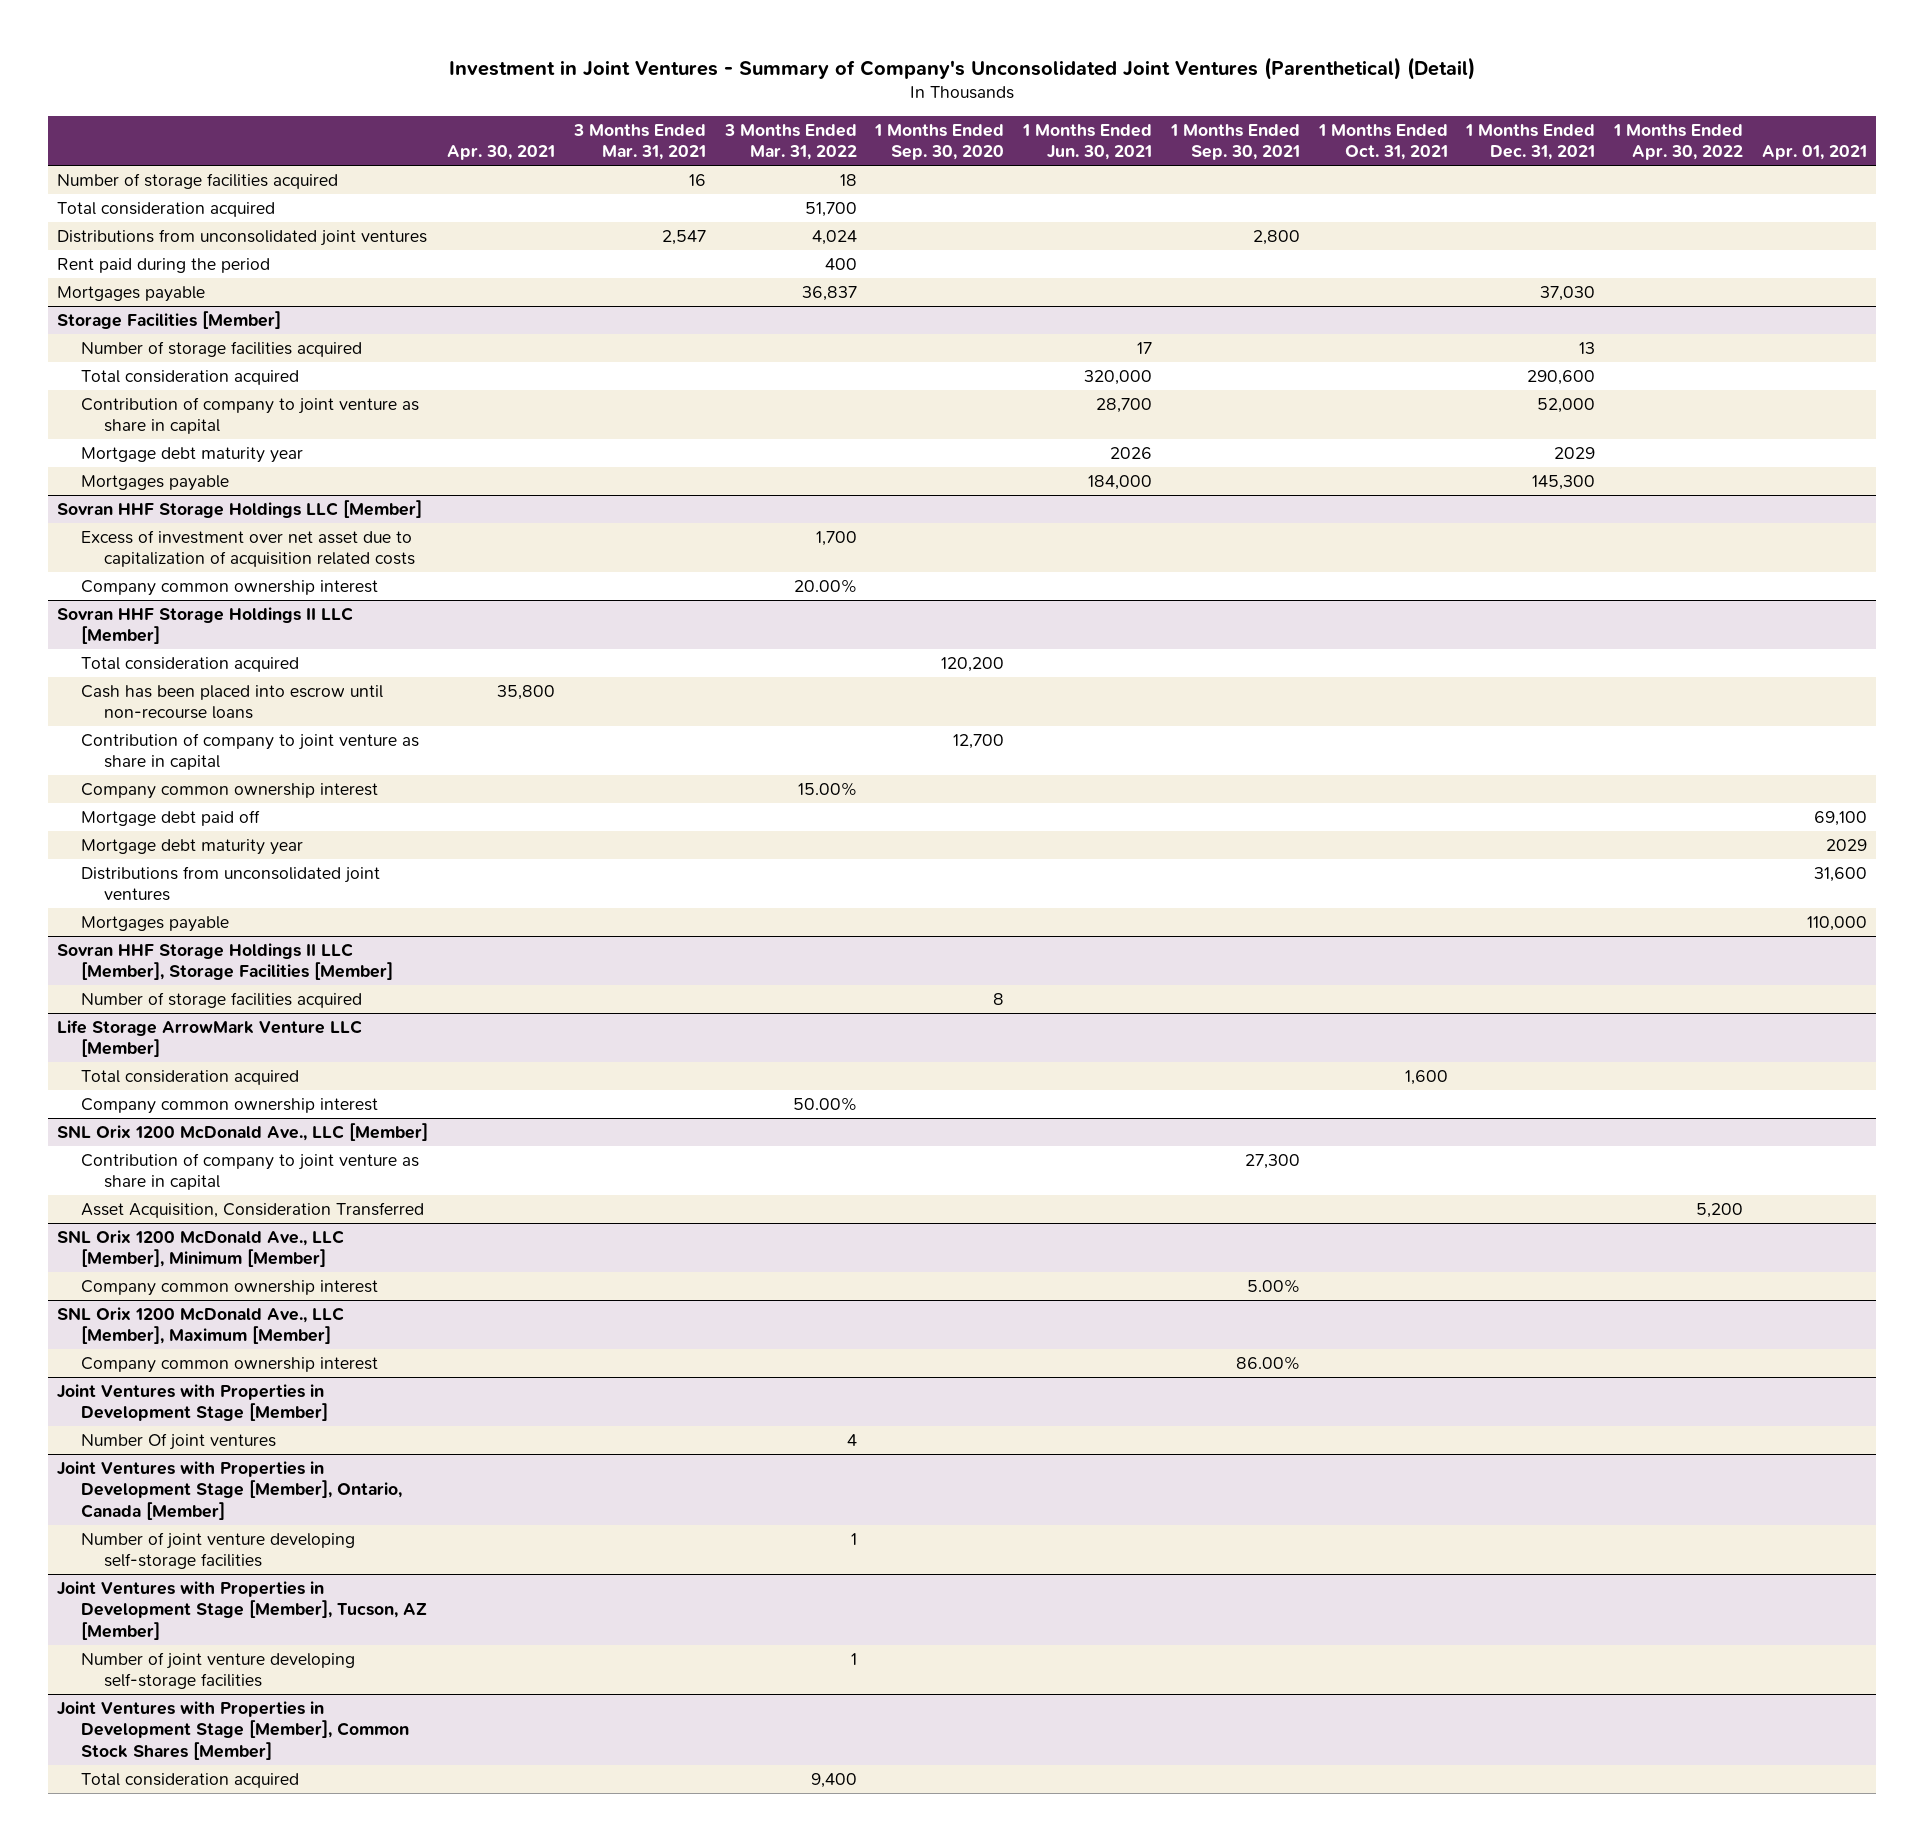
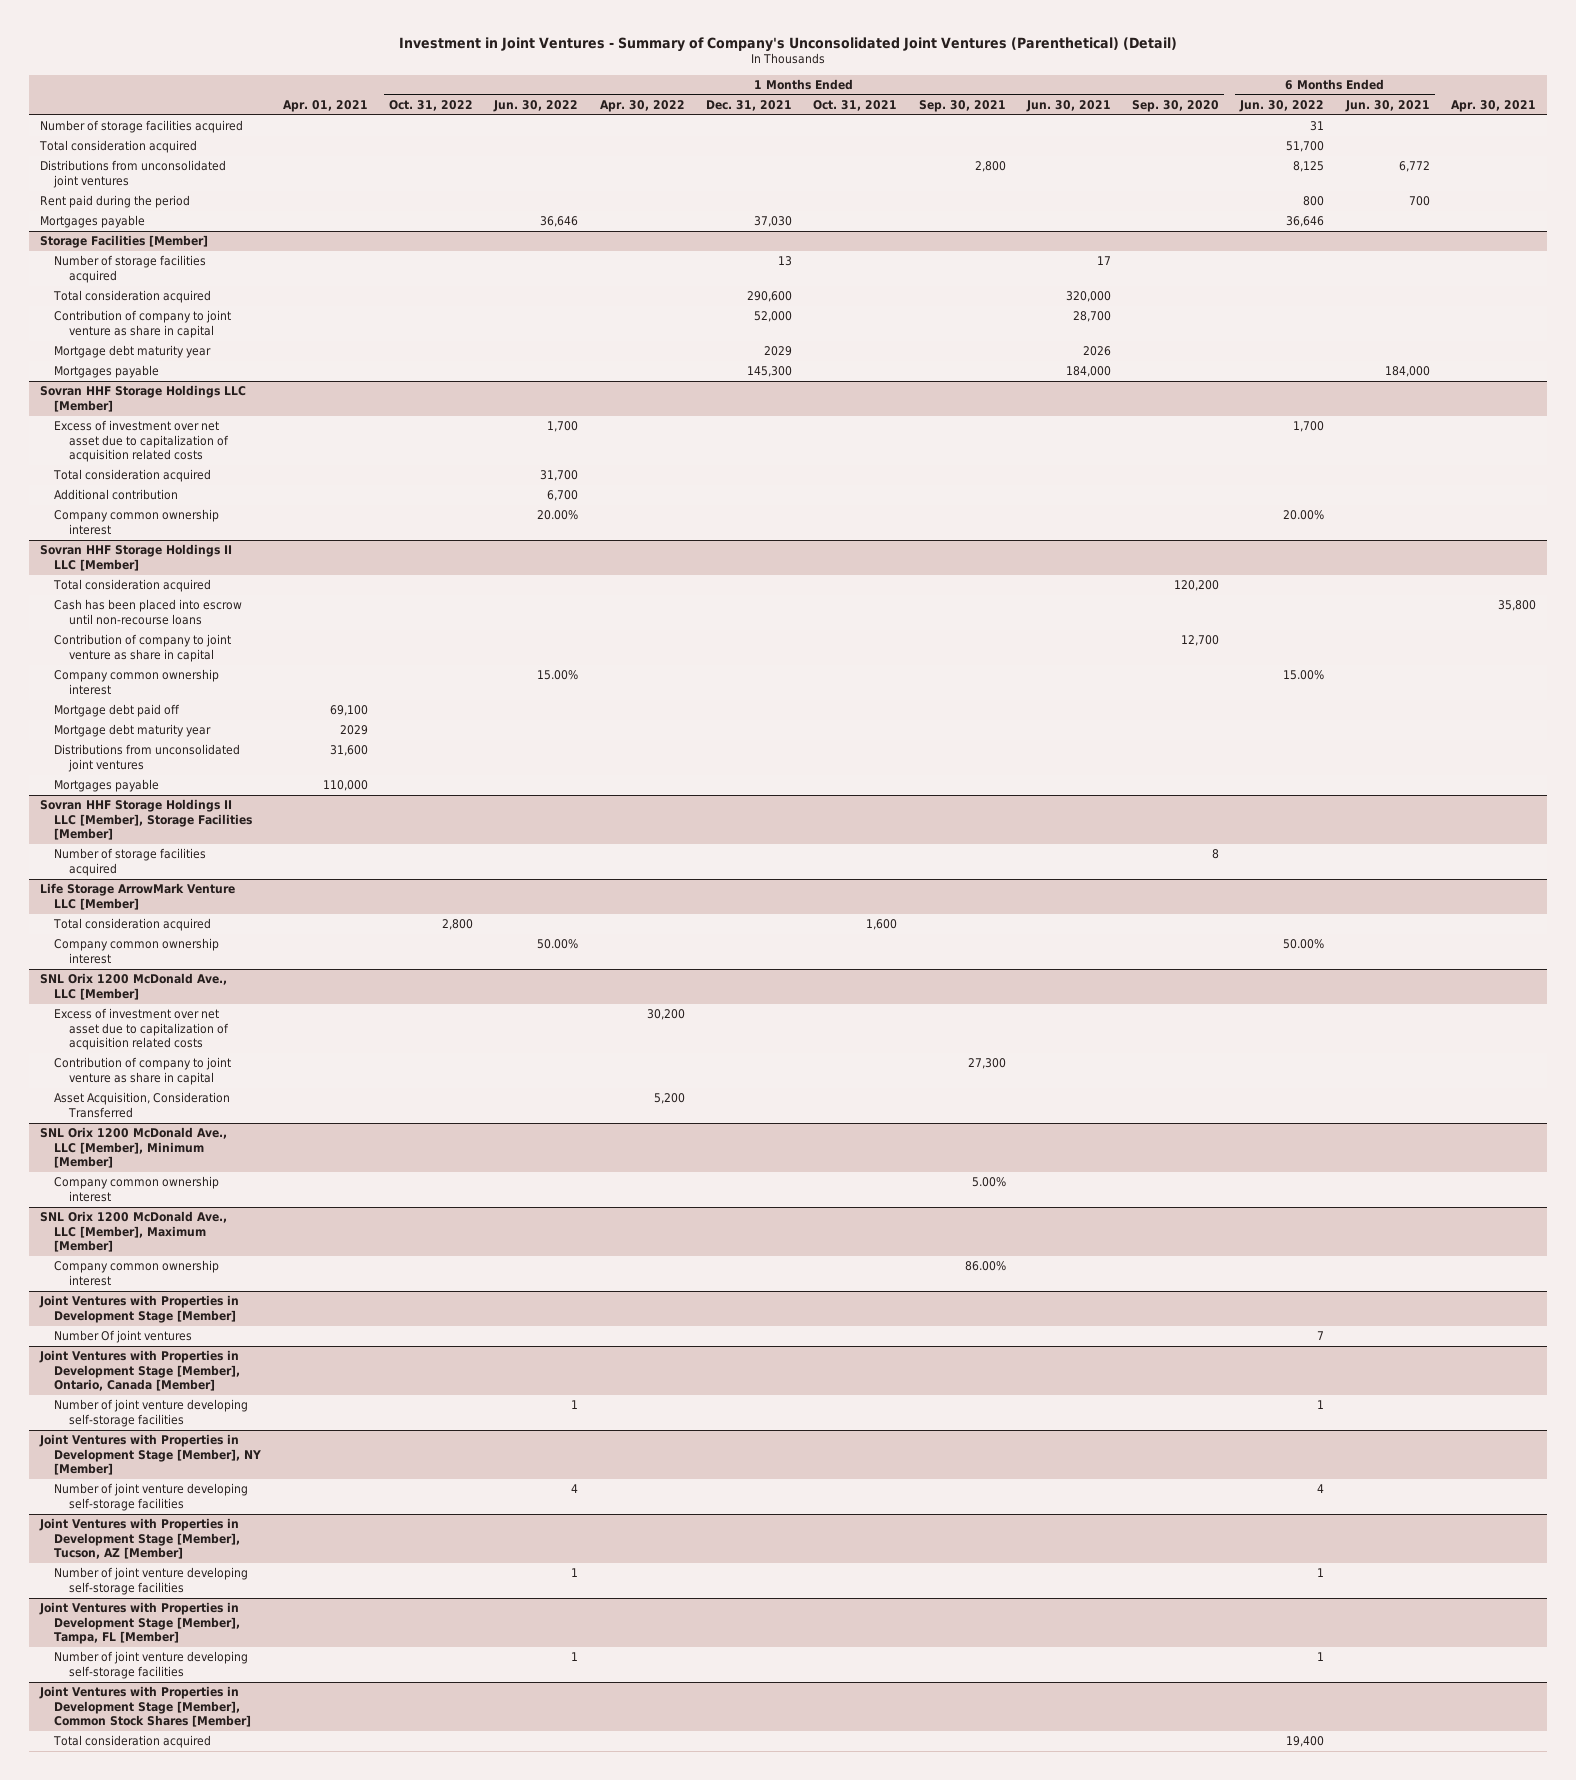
- | Apr. 30, 2021 | 3 Months Ended Mar. 31, 2021 | 3 Months Ended Mar. 31, 2022 | 1 Months Ended Sep. 30, 2020 | 1 Months Ended Jun. 30, 2021 | 1 Months Ended Sep. 30, 2021 | 1 Months Ended Oct. 31, 2021 | 1 Months Ended Dec. 31, 2021 | 1 Months Ended Apr. 30, 2022 | Apr. 01, 2021
+ | Apr. 01, 2021 | 1 Months Ended Oct. 31, 2022 | 1 Months Ended Jun. 30, 2022 | 1 Months Ended Apr. 30, 2022 | 1 Months Ended Dec. 31, 2021 | 1 Months Ended Oct. 31, 2021 | 1 Months Ended Sep. 30, 2021 | 1 Months Ended Jun. 30, 2021 | 1 Months Ended Sep. 30, 2020 | 6 Months Ended Jun. 30, 2022 | 6 Months Ended Jun. 30, 2021 | Apr. 30, 2021
@ Sovran HHF Storage Holdings LLC [Member]
+ Total consideration acquired | | | 31,700 | | | | | | | | |
+ Additional contribution | | | 6,700 | | | | | | | | |
@ SNL Orix 1200 McDonald Ave., LLC [Member]
+ Excess of investment over net asset due to capitalization of acquisition related costs | | | | 30,200 | | | | | | | |
+ Joint Ventures with Properties in Development Stage [Member], NY [Member]
+ Number of joint venture developing self-storage facilities | | | 4 | | | | | | | 4 | |
+ Joint Ventures with Properties in Development Stage [Member], Tampa, FL [Member]
+ Number of joint venture developing self-storage facilities | | | 1 | | | | | | | 1 | |

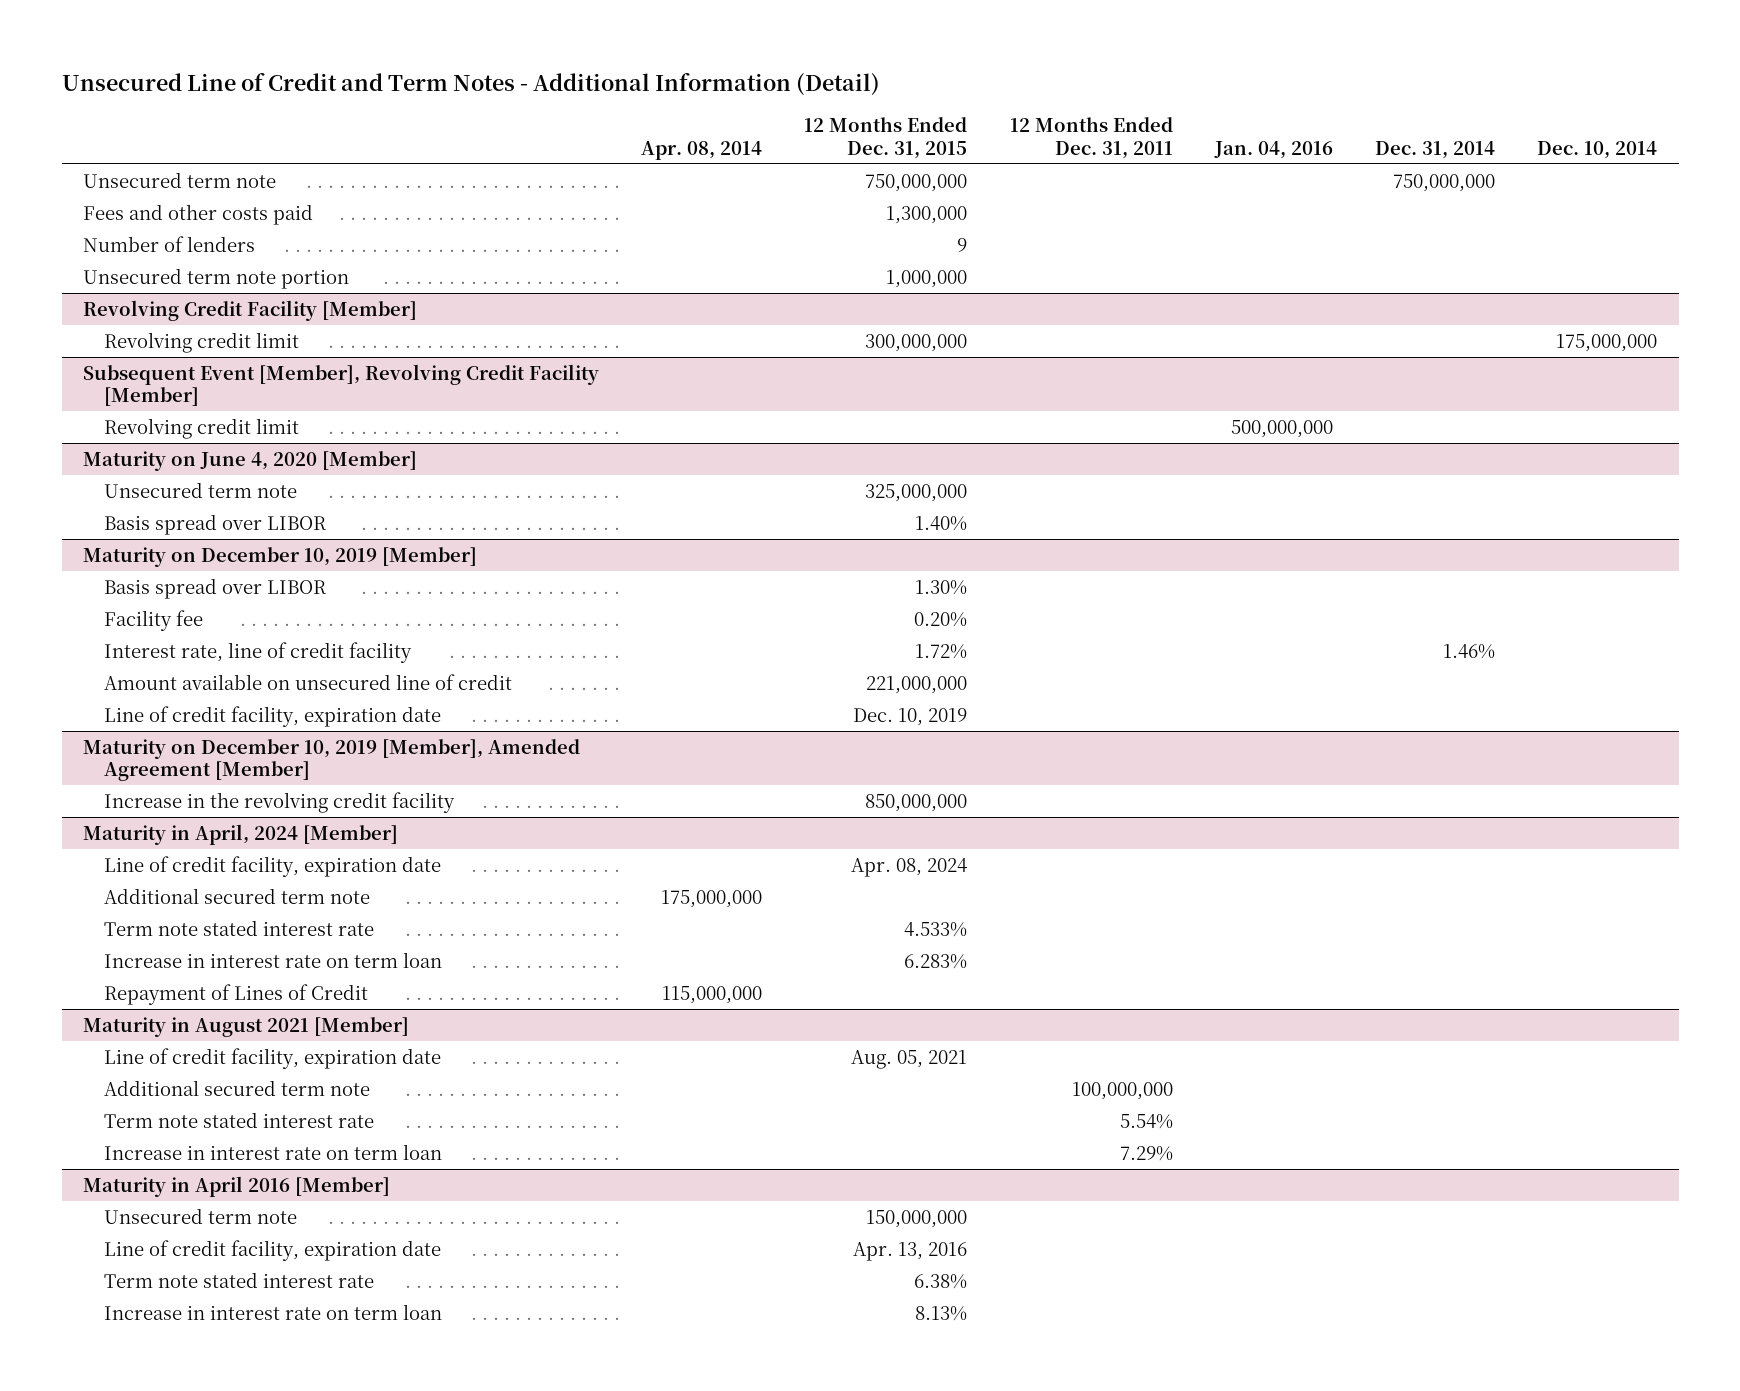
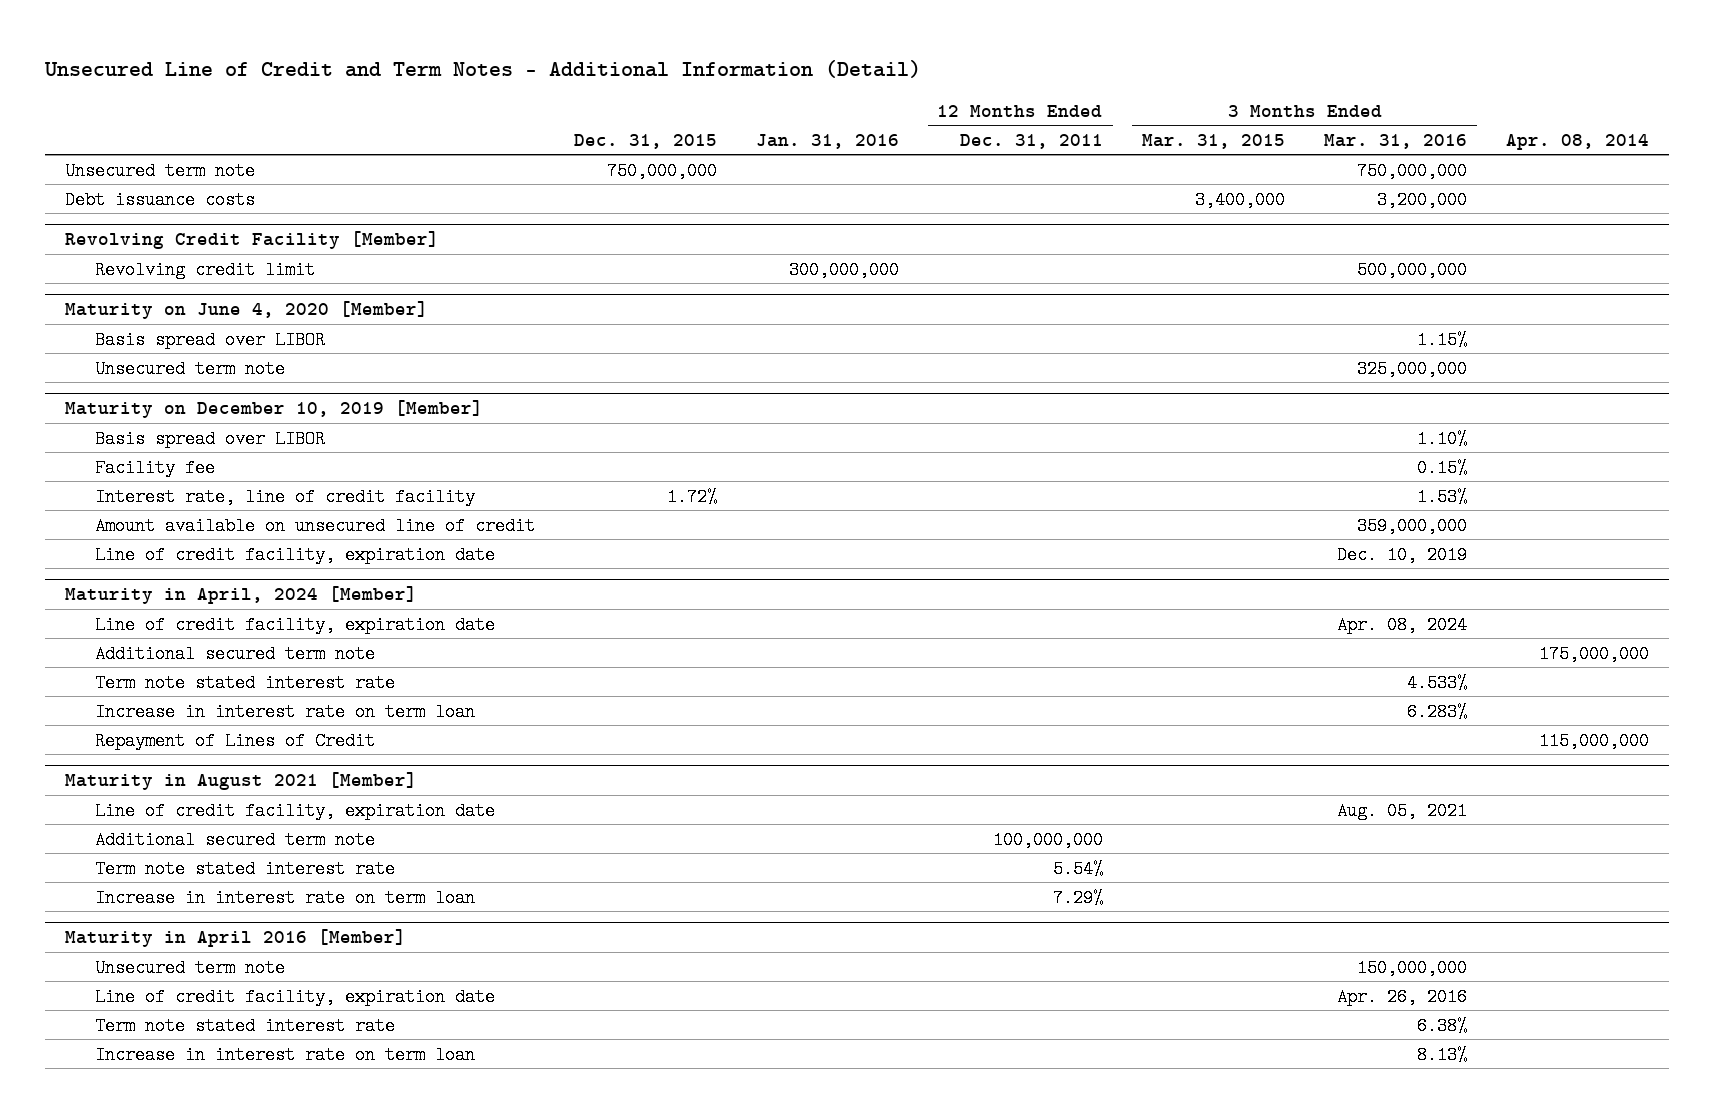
- | Apr. 08, 2014 | 12 Months Ended Dec. 31, 2015 | 12 Months Ended Dec. 31, 2011 | Jan. 04, 2016 | Dec. 31, 2014 | Dec. 10, 2014
+ | Dec. 31, 2015 | Jan. 31, 2016 | 12 Months Ended Dec. 31, 2011 | 3 Months Ended Mar. 31, 2015 | 3 Months Ended Mar. 31, 2016 | Apr. 08, 2014
- Fees and other costs paid | | 1,300,000 | | | |
- Number of lenders | | 9 | | | |
- Unsecured term note portion | | 1,000,000 | | | |
+ Debt issuance costs | | | | 3,400,000 | 3,200,000 |
- Subsequent Event [Member], Revolving Credit Facility [Member]
- Revolving credit limit | | | | 500,000,000 | |
@ Maturity on June 4, 2020 [Member]
moved down: Unsecured term note | | | | | 325,000,000 |
- Maturity on December 10, 2019 [Member], Amended Agreement [Member]
- Increase in the revolving credit facility | | 850,000,000 | | | |

